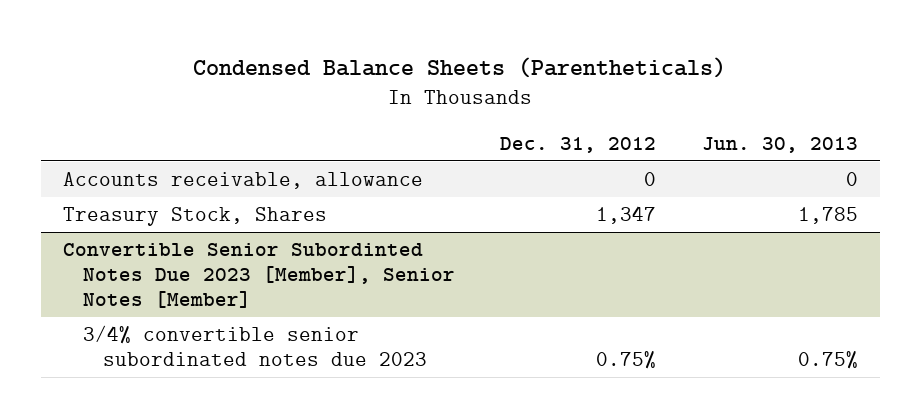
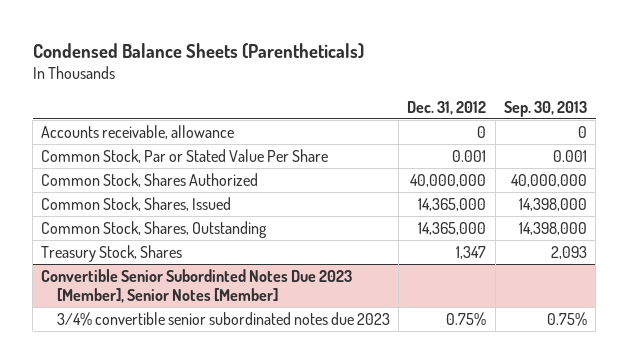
- | Dec. 31, 2012 | Jun. 30, 2013
+ | Dec. 31, 2012 | Sep. 30, 2013
+ Common Stock, Par or Stated Value Per Share | 0.001 | 0.001
+ Common Stock, Shares Authorized | 40,000,000 | 40,000,000
+ Common Stock, Shares, Issued | 14,365,000 | 14,398,000
+ Common Stock, Shares, Outstanding | 14,365,000 | 14,398,000

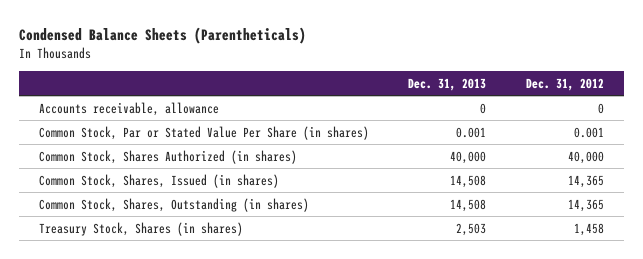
- | Dec. 31, 2012 | Sep. 30, 2013
+ | Dec. 31, 2013 | Dec. 31, 2012
- Common Stock, Par or Stated Value Per Share | 0.001 | 0.001
- Common Stock, Shares Authorized | 40,000,000 | 40,000,000
- Common Stock, Shares, Issued | 14,365,000 | 14,398,000
- Common Stock, Shares, Outstanding | 14,365,000 | 14,398,000
- Treasury Stock, Shares | 1,347 | 2,093
- Convertible Senior Subordinted Notes Due 2023 [Member], Senior Notes [Member]
- 3/4% convertible senior subordinated notes due 2023 | 0.75% | 0.75%
+ Common Stock, Par or Stated Value Per Share (in shares) | 0.001 | 0.001
+ Common Stock, Shares Authorized (in shares) | 40,000 | 40,000
+ Common Stock, Shares, Issued (in shares) | 14,508 | 14,365
+ Common Stock, Shares, Outstanding (in shares) | 14,508 | 14,365
+ Treasury Stock, Shares (in shares) | 2,503 | 1,458

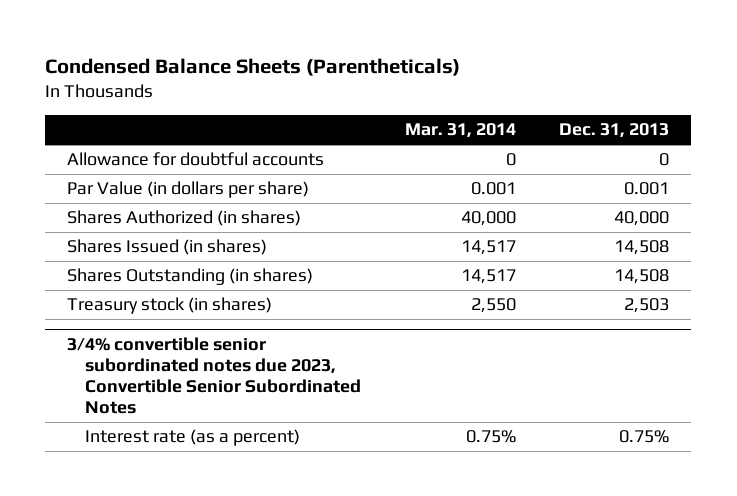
- | Dec. 31, 2013 | Dec. 31, 2012
+ | Mar. 31, 2014 | Dec. 31, 2013
- Accounts receivable, allowance | 0 | 0
- Common Stock, Par or Stated Value Per Share (in shares) | 0.001 | 0.001
- Common Stock, Shares Authorized (in shares) | 40,000 | 40,000
- Common Stock, Shares, Issued (in shares) | 14,508 | 14,365
- Common Stock, Shares, Outstanding (in shares) | 14,508 | 14,365
- Treasury Stock, Shares (in shares) | 2,503 | 1,458
+ Allowance for doubtful accounts | 0 | 0
+ Par Value (in dollars per share) | 0.001 | 0.001
+ Shares Authorized (in shares) | 40,000 | 40,000
+ Shares Issued (in shares) | 14,517 | 14,508
+ Shares Outstanding (in shares) | 14,517 | 14,508
+ Treasury stock (in shares) | 2,550 | 2,503
+ 3/4% convertible senior subordinated notes due 2023, Convertible Senior Subordinated Notes
+ Interest rate (as a percent) | 0.75% | 0.75%

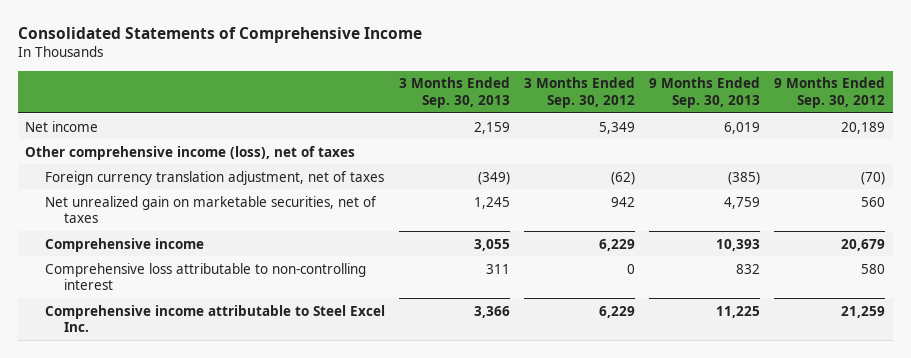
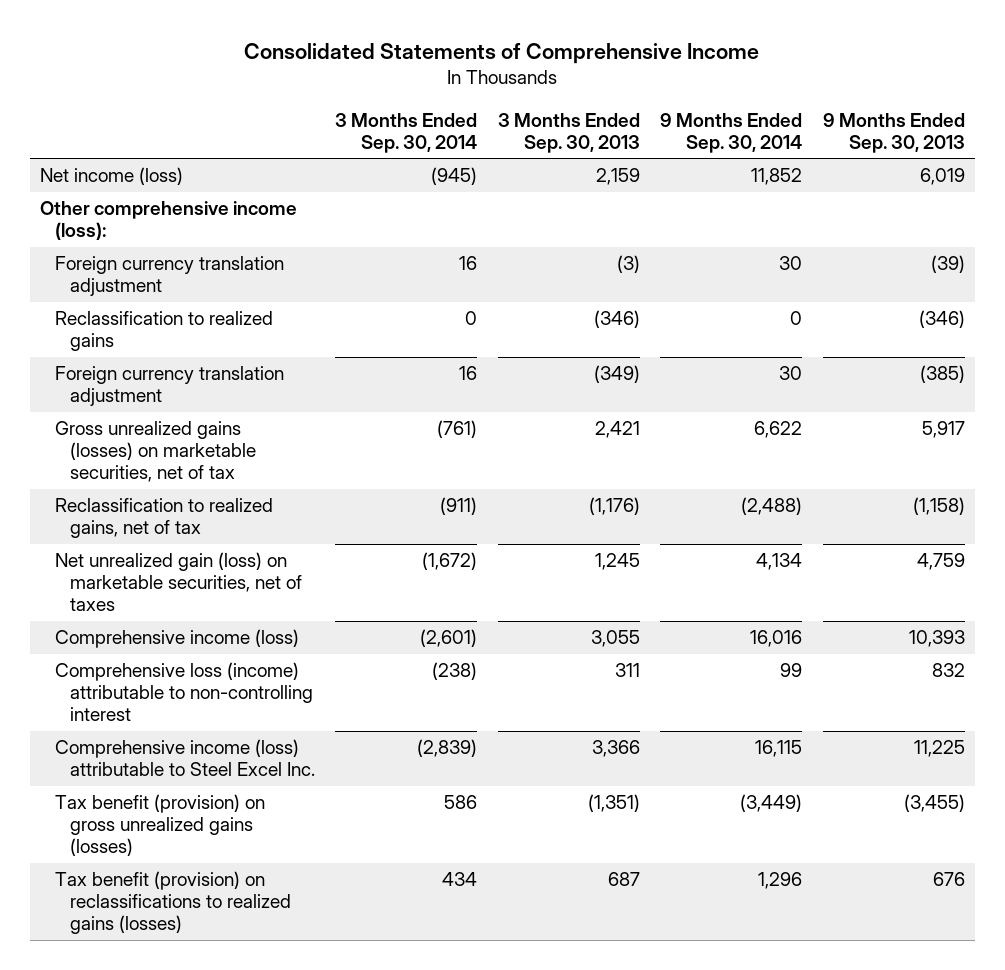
- | 3 Months Ended Sep. 30, 2013 | 3 Months Ended Sep. 30, 2012 | 9 Months Ended Sep. 30, 2013 | 9 Months Ended Sep. 30, 2012
+ | 3 Months Ended Sep. 30, 2014 | 3 Months Ended Sep. 30, 2013 | 9 Months Ended Sep. 30, 2014 | 9 Months Ended Sep. 30, 2013
- Net income | 2,159 | 5,349 | 6,019 | 20,189
- Other comprehensive income (loss), net of taxes
- Foreign currency translation adjustment, net of taxes | (349) | (62) | (385) | (70)
- Net unrealized gain on marketable securities, net of taxes | 1,245 | 942 | 4,759 | 560
- Comprehensive income | 3,055 | 6,229 | 10,393 | 20,679
- Comprehensive loss attributable to non-controlling interest | 311 | 0 | 832 | 580
- Comprehensive income attributable to Steel Excel Inc. | 3,366 | 6,229 | 11,225 | 21,259
+ Net income (loss) | (945) | 2,159 | 11,852 | 6,019
+ Other comprehensive income (loss):
+ Foreign currency translation adjustment | 16 | (3) | 30 | (39)
+ Reclassification to realized gains | 0 | (346) | 0 | (346)
+ Foreign currency translation adjustment | 16 | (349) | 30 | (385)
+ Gross unrealized gains (losses) on marketable securities, net of tax | (761) | 2,421 | 6,622 | 5,917
+ Reclassification to realized gains, net of tax | (911) | (1,176) | (2,488) | (1,158)
+ Net unrealized gain (loss) on marketable securities, net of taxes | (1,672) | 1,245 | 4,134 | 4,759
+ Comprehensive income (loss) | (2,601) | 3,055 | 16,016 | 10,393
+ Comprehensive loss (income) attributable to non-controlling interest | (238) | 311 | 99 | 832
+ Comprehensive income (loss) attributable to Steel Excel Inc. | (2,839) | 3,366 | 16,115 | 11,225
+ Tax benefit (provision) on gross unrealized gains (losses) | 586 | (1,351) | (3,449) | (3,455)
+ Tax benefit (provision) on reclassifications to realized gains (losses) | 434 | 687 | 1,296 | 676

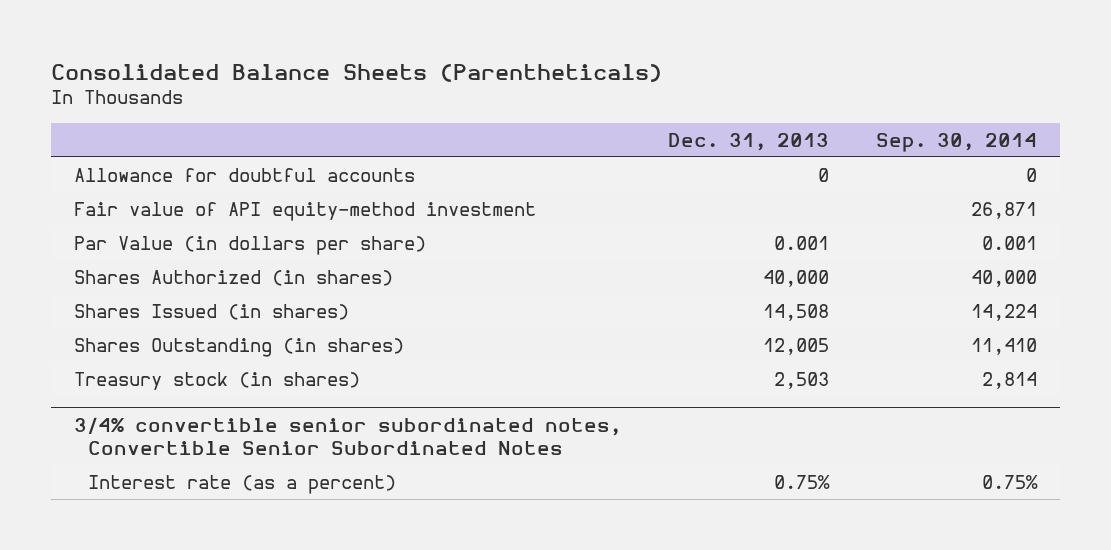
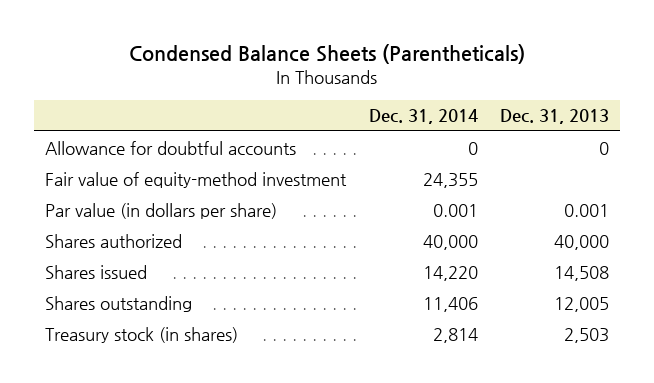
- Consolidated Balance Sheets (Parentheticals)
+ Condensed Balance Sheets (Parentheticals)
- | Dec. 31, 2013 | Sep. 30, 2014
+ | Dec. 31, 2014 | Dec. 31, 2013
- Fair value of API equity-method investment | | 26,871
- Par Value (in dollars per share) | 0.001 | 0.001
- Shares Authorized (in shares) | 40,000 | 40,000
- Shares Issued (in shares) | 14,508 | 14,224
- Shares Outstanding (in shares) | 12,005 | 11,410
+ Fair value of equity-method investment | 24,355 |
+ Par value (in dollars per share) | 0.001 | 0.001
+ Shares authorized | 40,000 | 40,000
+ Shares issued | 14,220 | 14,508
+ Shares outstanding | 11,406 | 12,005
- 3/4% convertible senior subordinated notes, Convertible Senior Subordinated Notes
- Interest rate (as a percent) | 0.75% | 0.75%

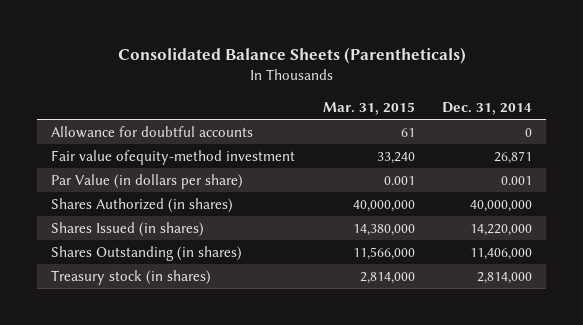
- Condensed Balance Sheets (Parentheticals)
+ Consolidated Balance Sheets (Parentheticals)
- | Dec. 31, 2014 | Dec. 31, 2013
+ | Mar. 31, 2015 | Dec. 31, 2014
- Fair value of equity-method investment | 24,355 |
- Par value (in dollars per share) | 0.001 | 0.001
- Shares authorized | 40,000 | 40,000
- Shares issued | 14,220 | 14,508
- Shares outstanding | 11,406 | 12,005
- Treasury stock (in shares) | 2,814 | 2,503
+ Fair value ofequity-method investment | 33,240 | 26,871
+ Par Value (in dollars per share) | 0.001 | 0.001
+ Shares Authorized (in shares) | 40,000,000 | 40,000,000
+ Shares Issued (in shares) | 14,380,000 | 14,220,000
+ Shares Outstanding (in shares) | 11,566,000 | 11,406,000
+ Treasury stock (in shares) | 2,814,000 | 2,814,000

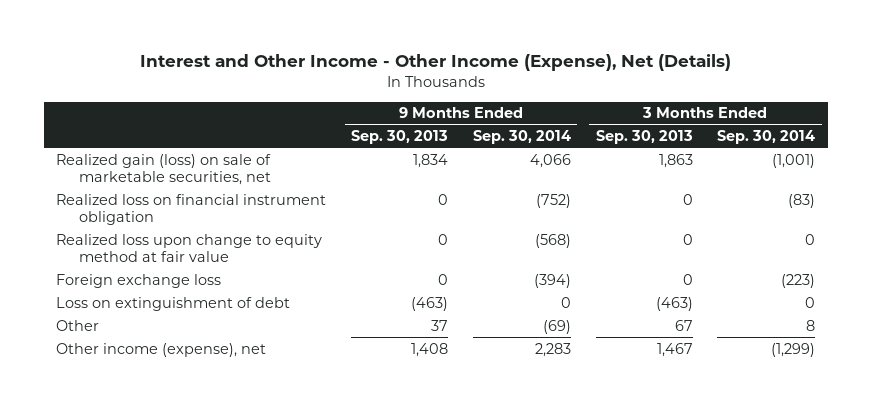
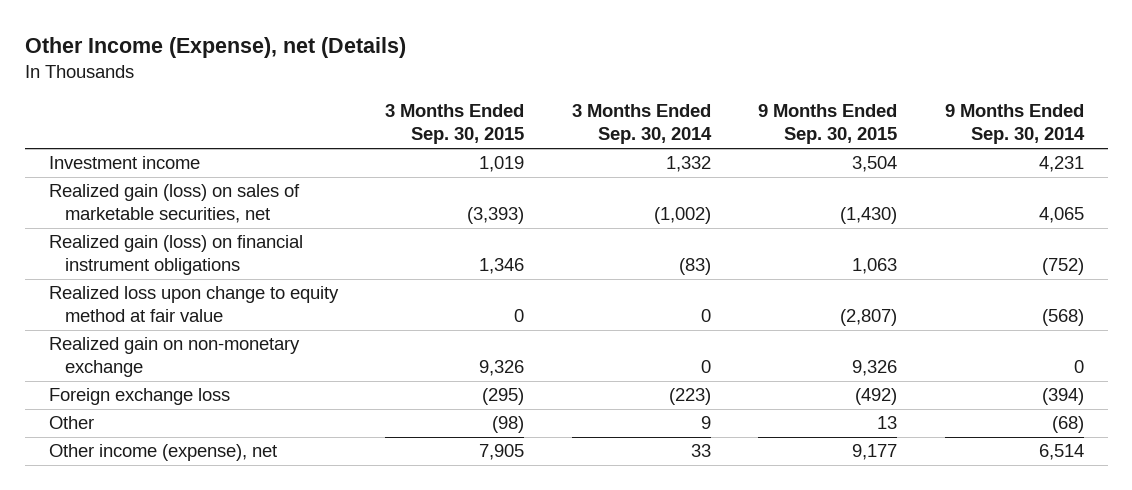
- Interest and Other Income - Other Income (Expense), Net (Details)
+ Other Income (Expense), net (Details)
- | 9 Months Ended Sep. 30, 2013 | 9 Months Ended Sep. 30, 2014 | 3 Months Ended Sep. 30, 2013 | 3 Months Ended Sep. 30, 2014
+ | 3 Months Ended Sep. 30, 2015 | 3 Months Ended Sep. 30, 2014 | 9 Months Ended Sep. 30, 2015 | 9 Months Ended Sep. 30, 2014
- Realized gain (loss) on sale of marketable securities, net | 1,834 | 4,066 | 1,863 | (1,001)
- Realized loss on financial instrument obligation | 0 | (752) | 0 | (83)
+ Investment income | 1,019 | 1,332 | 3,504 | 4,231
+ Realized gain (loss) on sales of marketable securities, net | (3,393) | (1,002) | (1,430) | 4,065
+ Realized gain (loss) on financial instrument obligations | 1,346 | (83) | 1,063 | (752)
+ Realized gain on non-monetary exchange | 9,326 | 0 | 9,326 | 0
- Loss on extinguishment of debt | (463) | 0 | (463) | 0
- Other | 37 | (69) | 67 | 8
- Other income (expense), net | 1,408 | 2,283 | 1,467 | (1,299)
+ Other | (98) | 9 | 13 | (68)
+ Other income (expense), net | 7,905 | 33 | 9,177 | 6,514

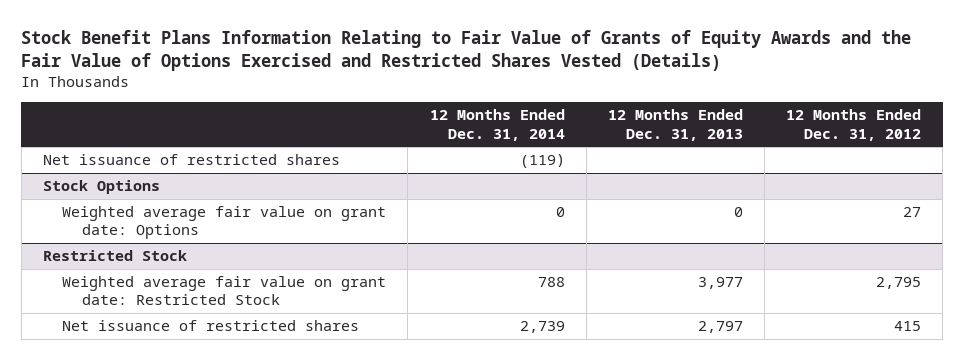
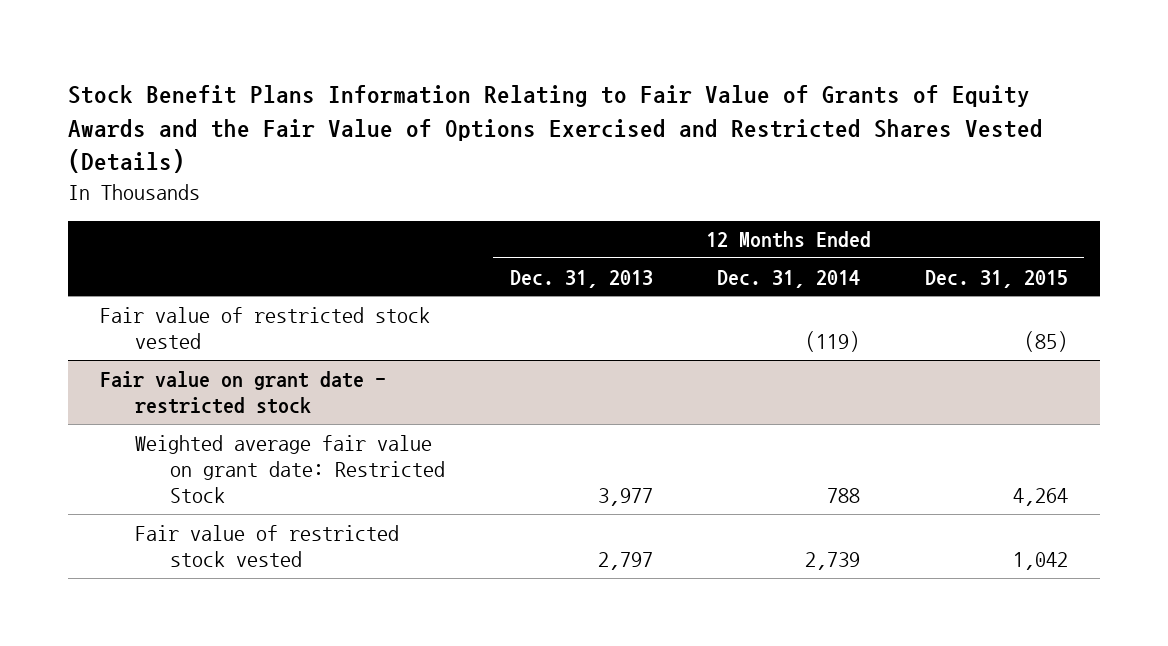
- | 12 Months Ended Dec. 31, 2014 | 12 Months Ended Dec. 31, 2013 | 12 Months Ended Dec. 31, 2012
+ | 12 Months Ended Dec. 31, 2013 | 12 Months Ended Dec. 31, 2014 | 12 Months Ended Dec. 31, 2015
- Net issuance of restricted shares | (119) | |
- Stock Options
- Weighted average fair value on grant date: Options | 0 | 0 | 27
- Restricted Stock
+ Fair value of restricted stock vested | | (119) | (85)
+ Fair value on grant date - restricted stock
- Net issuance of restricted shares | 2,739 | 2,797 | 415
+ Fair value of restricted stock vested | 2,797 | 2,739 | 1,042

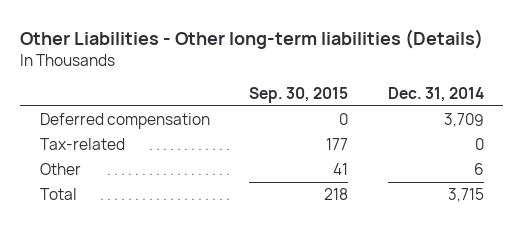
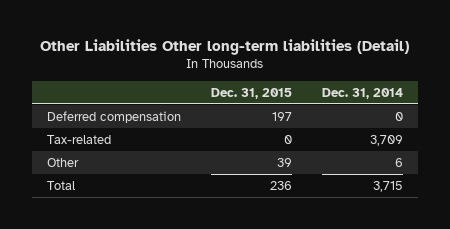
- Other Liabilities - Other long-term liabilities (Details)
+ Other Liabilities Other long-term liabilities (Detail)
- | Sep. 30, 2015 | Dec. 31, 2014
+ | Dec. 31, 2015 | Dec. 31, 2014
- Deferred compensation | 0 | 3,709
- Tax-related | 177 | 0
+ Deferred compensation | 197 | 0
+ Tax-related | 0 | 3,709

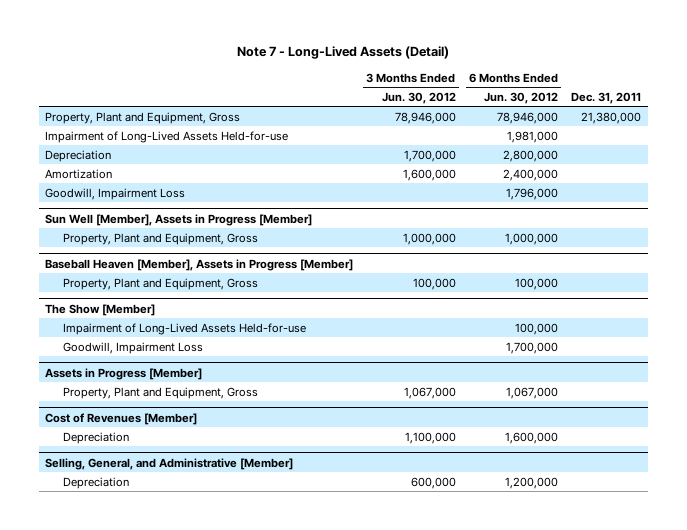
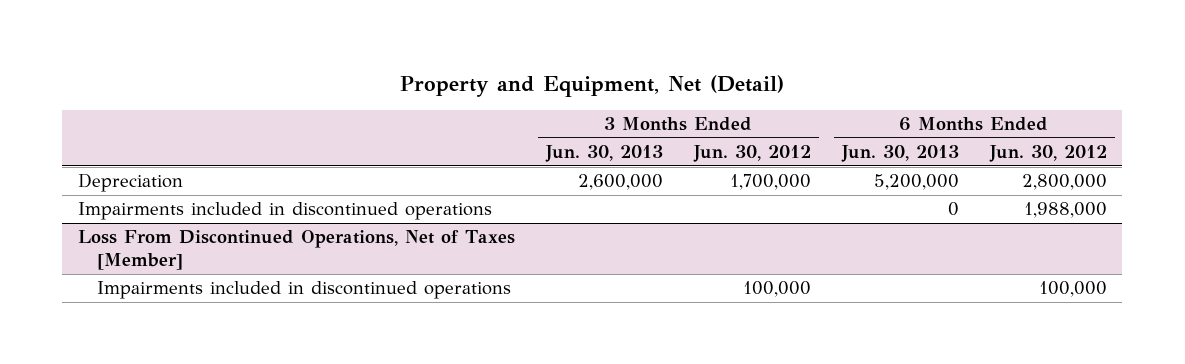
- Note 7 - Long-Lived Assets (Detail)
+ Property and Equipment, Net (Detail)
- | 3 Months Ended Jun. 30, 2012 | 6 Months Ended Jun. 30, 2012 | Dec. 31, 2011
+ | 3 Months Ended Jun. 30, 2013 | 3 Months Ended Jun. 30, 2012 | 6 Months Ended Jun. 30, 2013 | 6 Months Ended Jun. 30, 2012
- Property, Plant and Equipment, Gross | 78,946,000 | 78,946,000 | 21,380,000
- Impairment of Long-Lived Assets Held-for-use | | 1,981,000 |
- Amortization | 1,600,000 | 2,400,000 |
- Goodwill, Impairment Loss | | 1,796,000 |
- Sun Well [Member], Assets in Progress [Member]
- Property, Plant and Equipment, Gross | 1,000,000 | 1,000,000 |
- Baseball Heaven [Member], Assets in Progress [Member]
- Property, Plant and Equipment, Gross | 100,000 | 100,000 |
- The Show [Member]
- Impairment of Long-Lived Assets Held-for-use | | 100,000 |
- Goodwill, Impairment Loss | | 1,700,000 |
- Assets in Progress [Member]
- Property, Plant and Equipment, Gross | 1,067,000 | 1,067,000 |
- Cost of Revenues [Member]
- Depreciation | 1,100,000 | 1,600,000 |
- Selling, General, and Administrative [Member]
- Depreciation | 600,000 | 1,200,000 |
+ Impairments included in discontinued operations | | | 0 | 1,988,000
+ Loss From Discontinued Operations, Net of Taxes [Member]
+ Impairments included in discontinued operations | | 100,000 | | 100,000

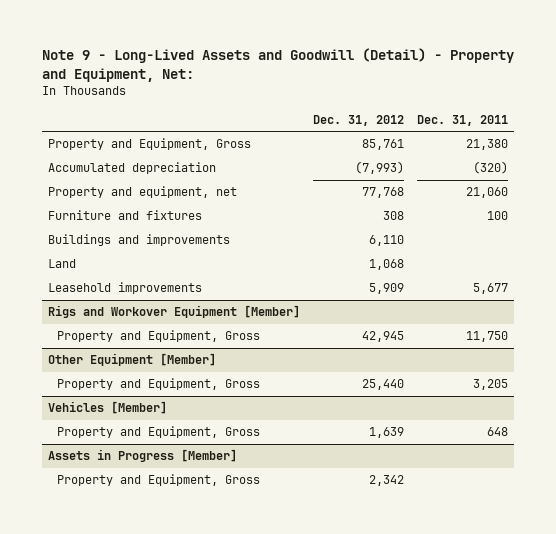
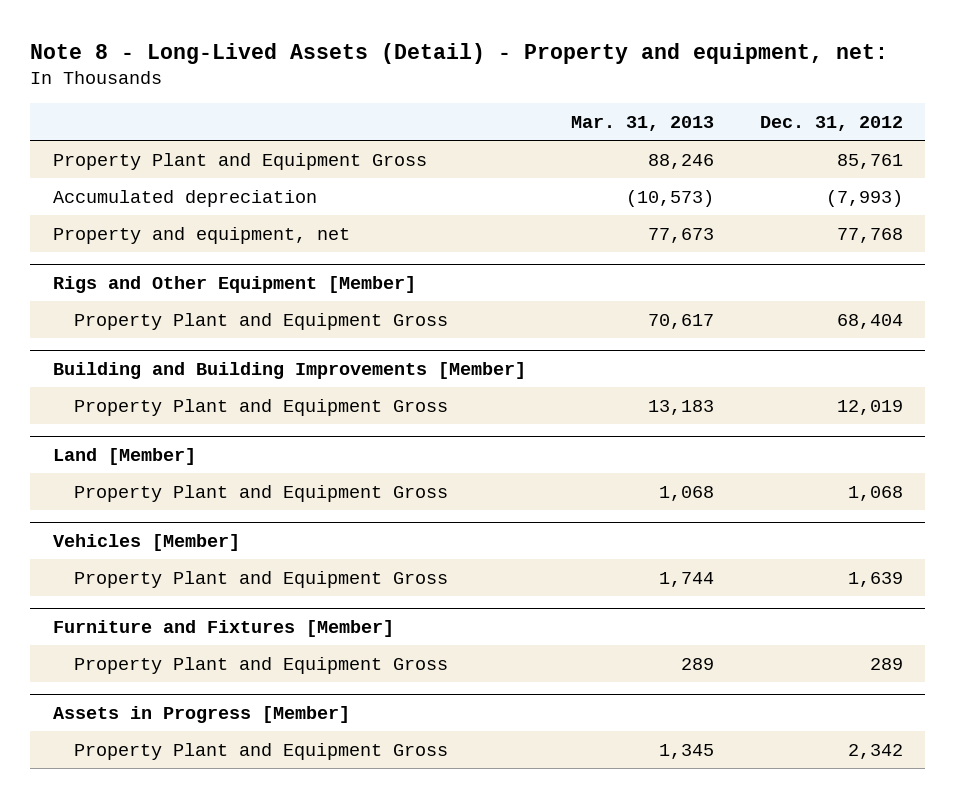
- Note 9 - Long-Lived Assets and Goodwill (Detail) - Property and Equipment, Net:
+ Note 8 - Long-Lived Assets (Detail) - Property and equipment, net:
- | Dec. 31, 2012 | Dec. 31, 2011
+ | Mar. 31, 2013 | Dec. 31, 2012
- Property and Equipment, Gross | 85,761 | 21,380
+ Property Plant and Equipment Gross | 88,246 | 85,761
- Furniture and fixtures | 308 | 100
- Buildings and improvements | 6,110 |
- Land | 1,068 |
- Leasehold improvements | 5,909 | 5,677
- Rigs and Workover Equipment [Member]
- Property and Equipment, Gross | 42,945 | 11,750
- Other Equipment [Member]
- Property and Equipment, Gross | 25,440 | 3,205
+ Rigs and Other Equipment [Member]
+ Property Plant and Equipment Gross | 70,617 | 68,404
+ Building and Building Improvements [Member]
+ Property Plant and Equipment Gross | 13,183 | 12,019
+ Land [Member]
+ Property Plant and Equipment Gross | 1,068 | 1,068
@ Vehicles [Member]
- Property and Equipment, Gross | 1,639 | 648
+ Property Plant and Equipment Gross | 1,744 | 1,639
+ Furniture and Fixtures [Member]
+ Property Plant and Equipment Gross | 289 | 289
@ Assets in Progress [Member]
- Property and Equipment, Gross | 2,342 |
+ Property Plant and Equipment Gross | 1,345 | 2,342

